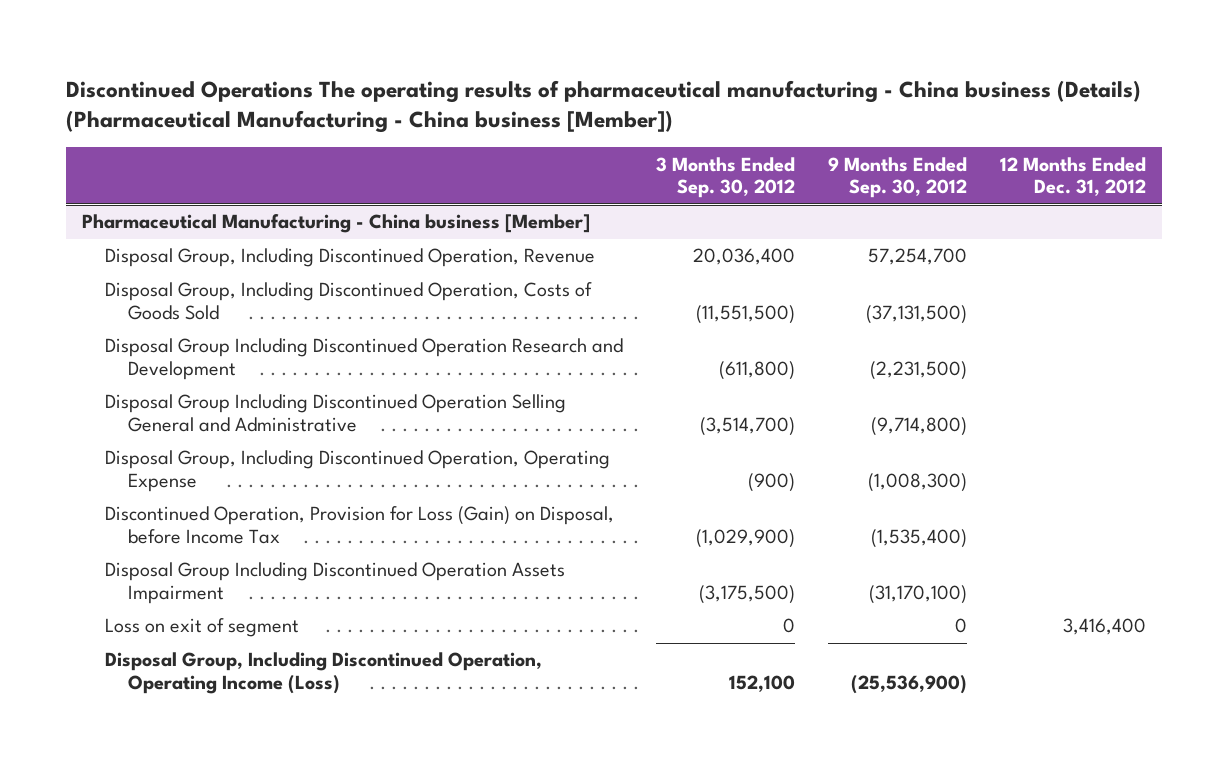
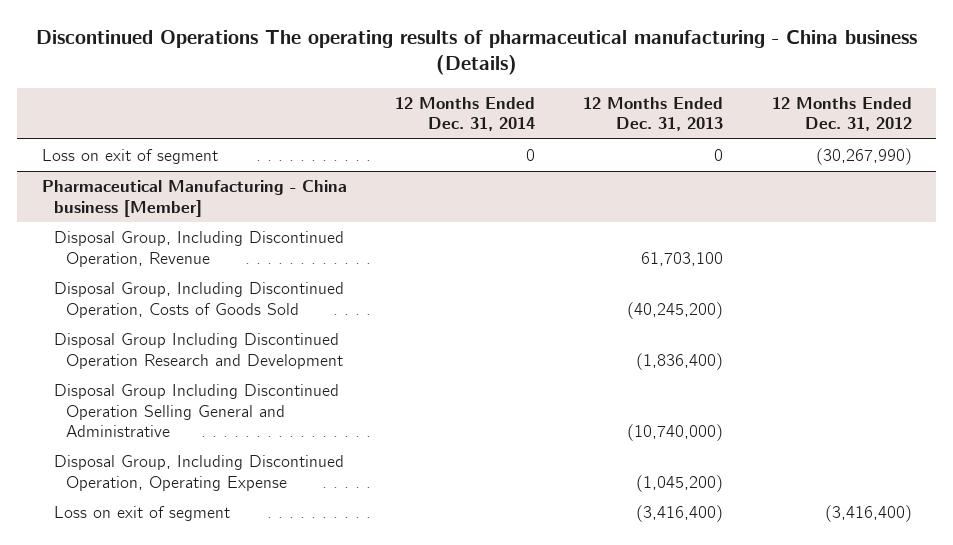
- Discontinued Operations The operating results of pharmaceutical manufacturing - China business (Details) (Pharmaceutical Manufacturing - China business [Member])
+ Discontinued Operations The operating results of pharmaceutical manufacturing - China business (Details)
- | 3 Months Ended Sep. 30, 2012 | 9 Months Ended Sep. 30, 2012 | 12 Months Ended Dec. 31, 2012
+ | 12 Months Ended Dec. 31, 2014 | 12 Months Ended Dec. 31, 2013 | 12 Months Ended Dec. 31, 2012
+ Loss on exit of segment | 0 | 0 | (30,267,990)
@ Pharmaceutical Manufacturing - China business [Member]
- Discontinued Operation, Provision for Loss (Gain) on Disposal, before Income Tax | (1,029,900) | (1,535,400) |
- Disposal Group Including Discontinued Operation Assets Impairment | (3,175,500) | (31,170,100) |
- Loss on exit of segment | 0 | 0 | 3,416,400
- Disposal Group, Including Discontinued Operation, Operating Income (Loss) | 152,100 | (25,536,900) |
+ Loss on exit of segment | | (3,416,400) | (3,416,400)

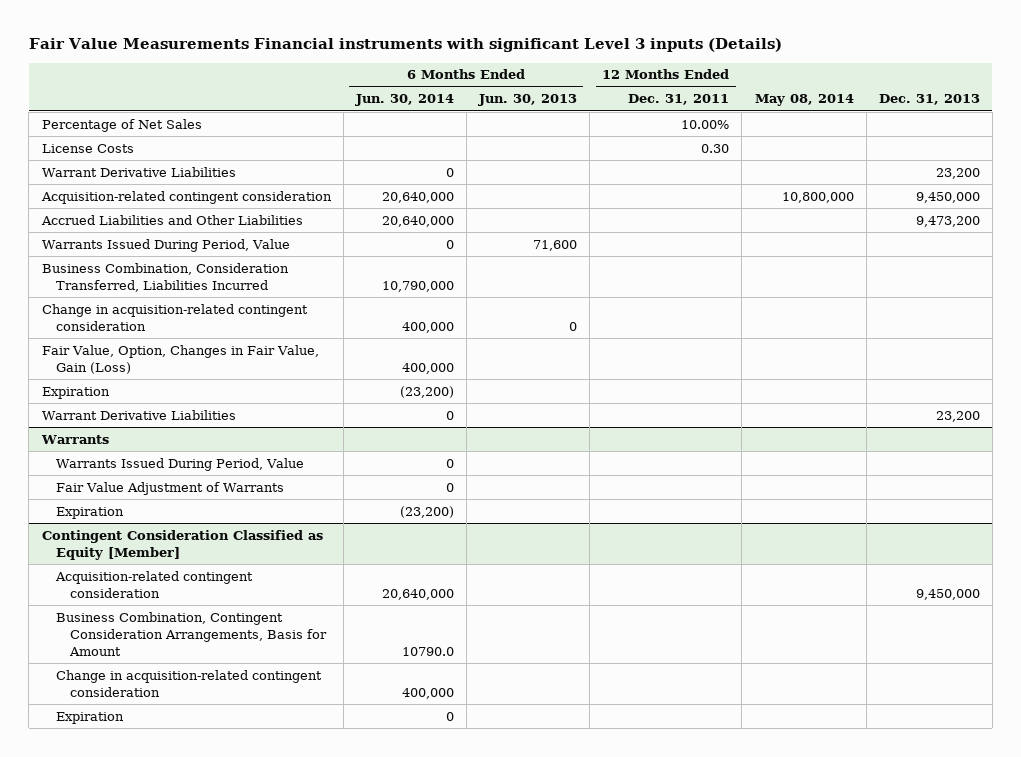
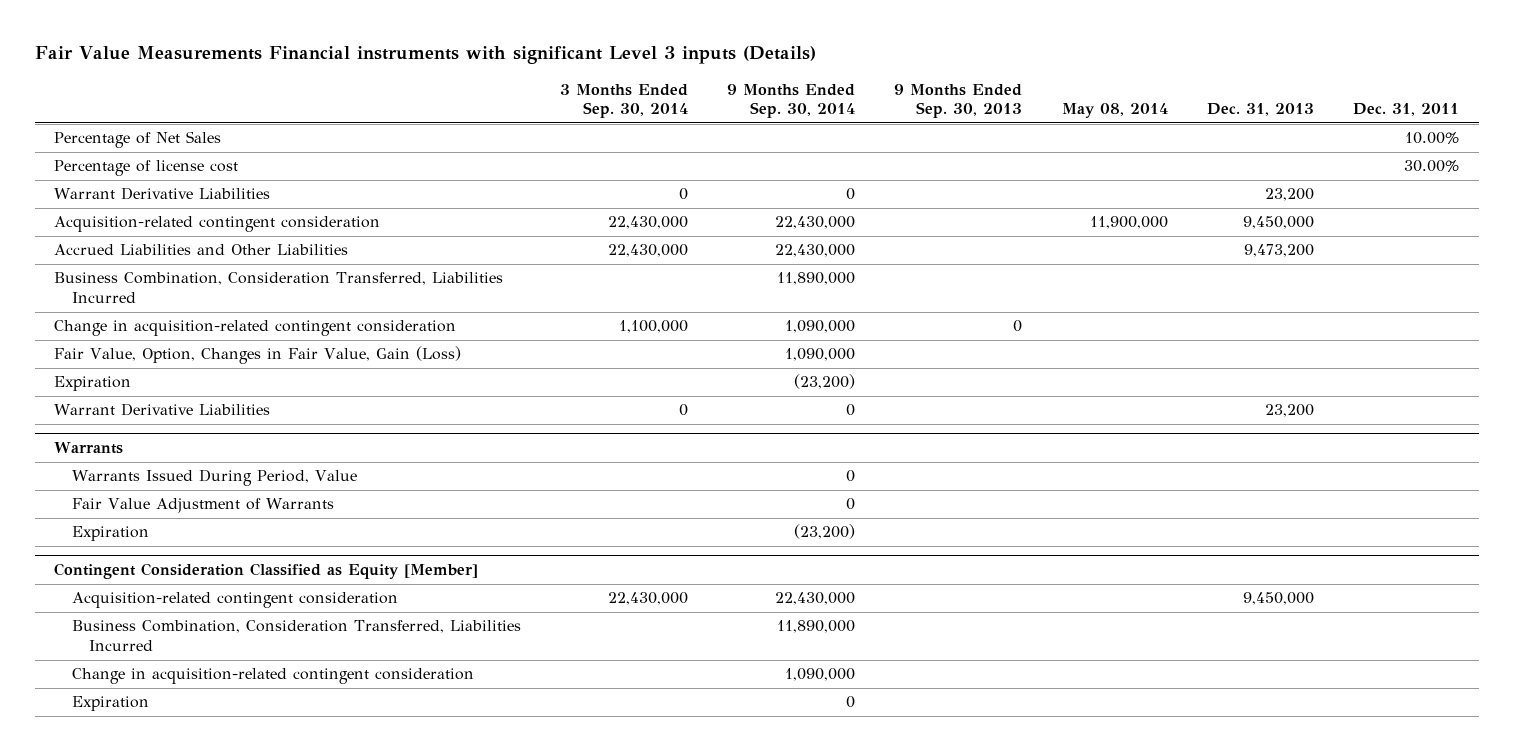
- | 6 Months Ended Jun. 30, 2014 | 6 Months Ended Jun. 30, 2013 | 12 Months Ended Dec. 31, 2011 | May 08, 2014 | Dec. 31, 2013
+ | 3 Months Ended Sep. 30, 2014 | 9 Months Ended Sep. 30, 2014 | 9 Months Ended Sep. 30, 2013 | May 08, 2014 | Dec. 31, 2013 | Dec. 31, 2011
- License Costs | | | 0.30 | |
+ Percentage of license cost | | | | | | 30.00%
- Acquisition-related contingent consideration | 20,640,000 | | | 10,800,000 | 9,450,000
+ Acquisition-related contingent consideration | 22,430,000 | 22,430,000 | | 11,900,000 | 9,450,000 |
- Warrants Issued During Period, Value | 0 | 71,600 | | |
@ Contingent Consideration Classified as Equity [Member]
- Business Combination, Contingent Consideration Arrangements, Basis for Amount | 10790.0 | | | |
+ Business Combination, Consideration Transferred, Liabilities Incurred | | 11,890,000 | | | |

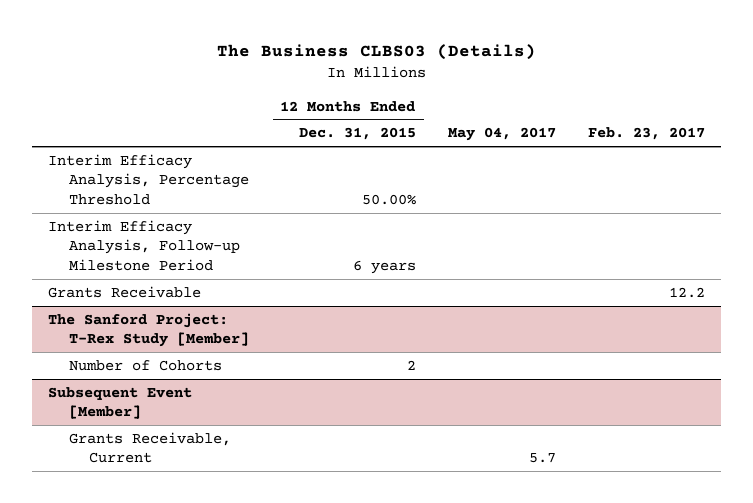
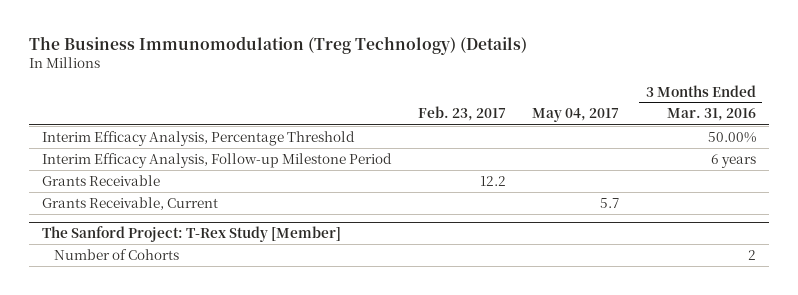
- The Business CLBS03 (Details)
+ The Business Immunomodulation (Treg Technology) (Details)
- | 12 Months Ended Dec. 31, 2015 | May 04, 2017 | Feb. 23, 2017
+ | Feb. 23, 2017 | May 04, 2017 | 3 Months Ended Mar. 31, 2016
+ Grants Receivable, Current | | 5.7 |
- Subsequent Event [Member]
- Grants Receivable, Current | | 5.7 |

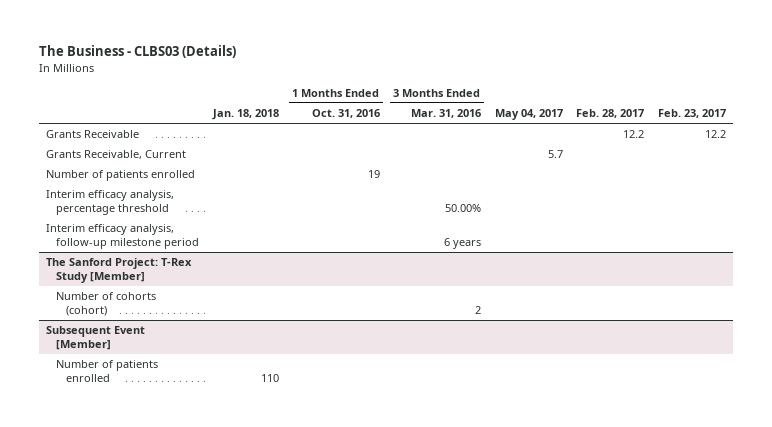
- The Business Immunomodulation (Treg Technology) (Details)
+ The Business - CLBS03 (Details)
- | Feb. 23, 2017 | May 04, 2017 | 3 Months Ended Mar. 31, 2016
+ | Jan. 18, 2018 | 1 Months Ended Oct. 31, 2016 | 3 Months Ended Mar. 31, 2016 | May 04, 2017 | Feb. 28, 2017 | Feb. 23, 2017
- Interim Efficacy Analysis, Percentage Threshold | | | 50.00%
- Interim Efficacy Analysis, Follow-up Milestone Period | | | 6 years
+ Number of patients enrolled | | 19 | | | |
+ Interim efficacy analysis, percentage threshold | | | 50.00% | | |
+ Interim efficacy analysis, follow-up milestone period | | | 6 years | | |
@ The Sanford Project: T-Rex Study [Member]
- Number of Cohorts | | | 2
+ Number of cohorts (cohort) | | | 2 | | |
+ Subsequent Event [Member]
+ Number of patients enrolled | 110 | | | | |

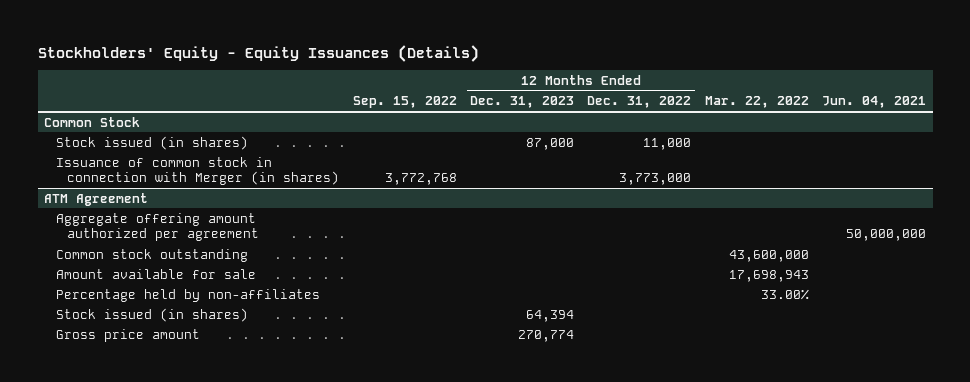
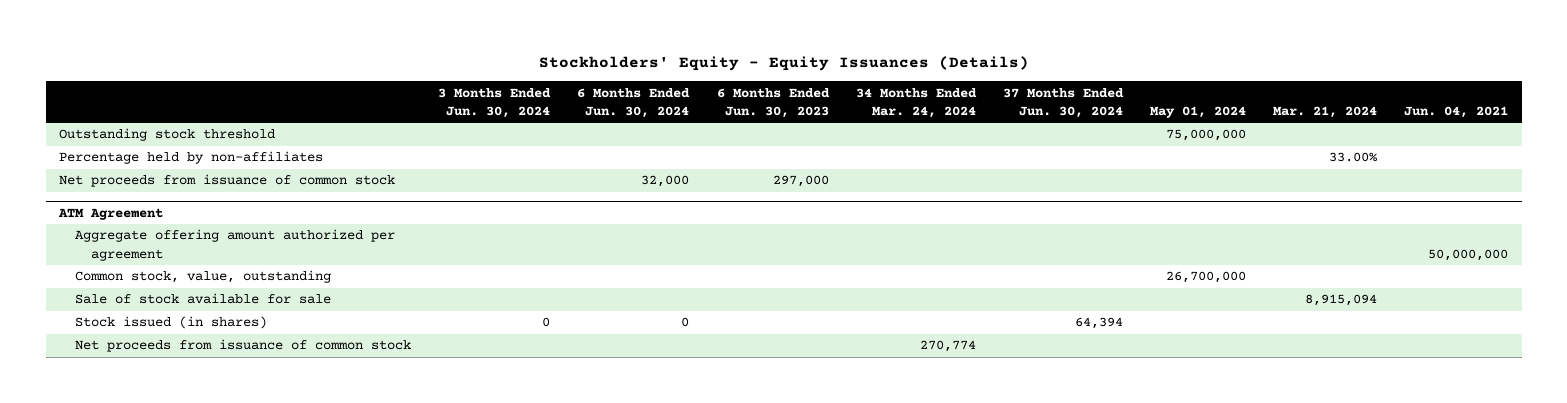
- | Sep. 15, 2022 | 12 Months Ended Dec. 31, 2023 | 12 Months Ended Dec. 31, 2022 | Mar. 22, 2022 | Jun. 04, 2021
+ | 3 Months Ended Jun. 30, 2024 | 6 Months Ended Jun. 30, 2024 | 6 Months Ended Jun. 30, 2023 | 34 Months Ended Mar. 24, 2024 | 37 Months Ended Jun. 30, 2024 | May 01, 2024 | Mar. 21, 2024 | Jun. 04, 2021
- Common Stock
- Stock issued (in shares) | | 87,000 | 11,000 | |
- Issuance of common stock in connection with Merger (in shares) | 3,772,768 | | 3,773,000 | |
+ Outstanding stock threshold | | | | | | 75,000,000 | |
+ Percentage held by non-affiliates | | | | | | | 33.00% |
+ Net proceeds from issuance of common stock | | 32,000 | 297,000 | | | | |
@ ATM Agreement
- Common stock outstanding | | | | 43,600,000 |
- Amount available for sale | | | | 17,698,943 |
- Percentage held by non-affiliates | | | | 33.00% |
+ Common stock, value, outstanding | | | | | | 26,700,000 | |
+ Sale of stock available for sale | | | | | | | 8,915,094 |
- Gross price amount | | 270,774 | | |
+ Net proceeds from issuance of common stock | | | | 270,774 | | | |

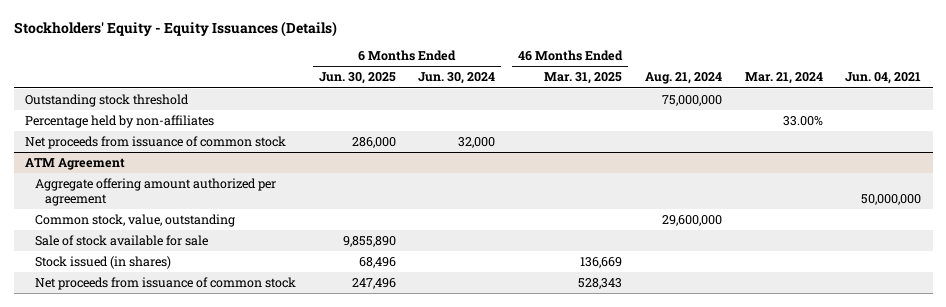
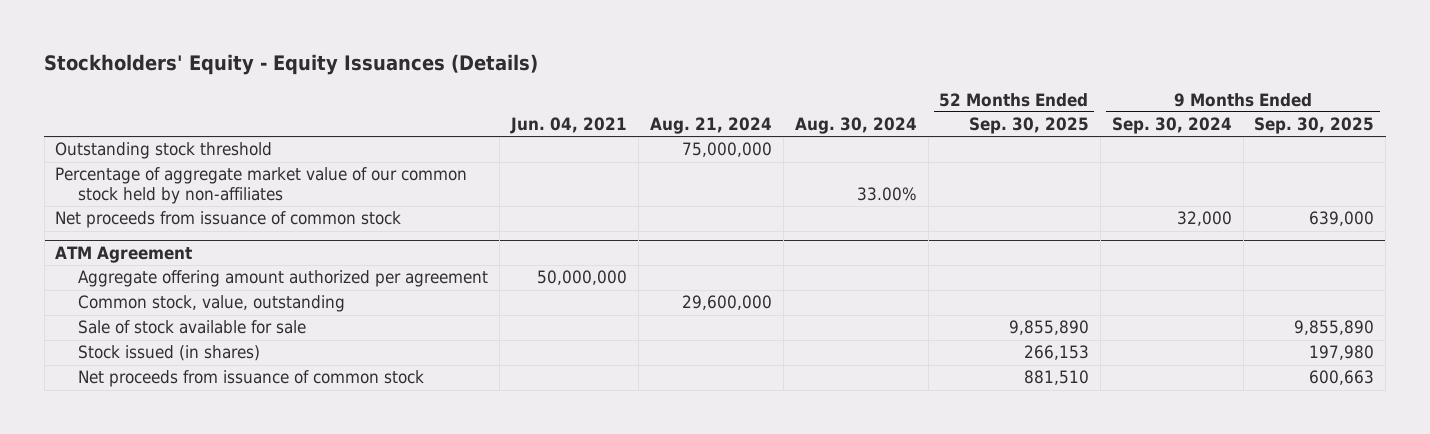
- | 6 Months Ended Jun. 30, 2025 | 6 Months Ended Jun. 30, 2024 | 46 Months Ended Mar. 31, 2025 | Aug. 21, 2024 | Mar. 21, 2024 | Jun. 04, 2021
+ | Jun. 04, 2021 | Aug. 21, 2024 | Aug. 30, 2024 | 52 Months Ended Sep. 30, 2025 | 9 Months Ended Sep. 30, 2024 | 9 Months Ended Sep. 30, 2025
- Percentage held by non-affiliates | | | | | 33.00% |
+ Percentage of aggregate market value of our common stock held by non-affiliates | | | 33.00% | | |

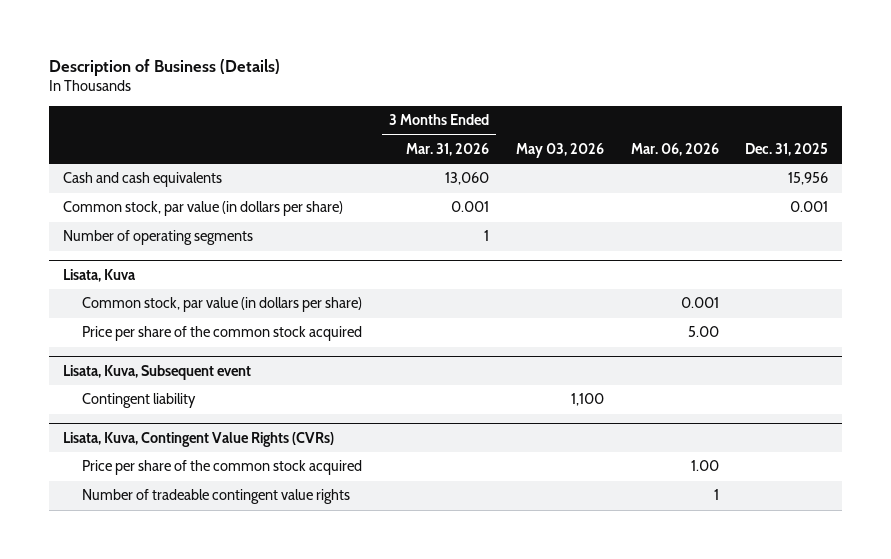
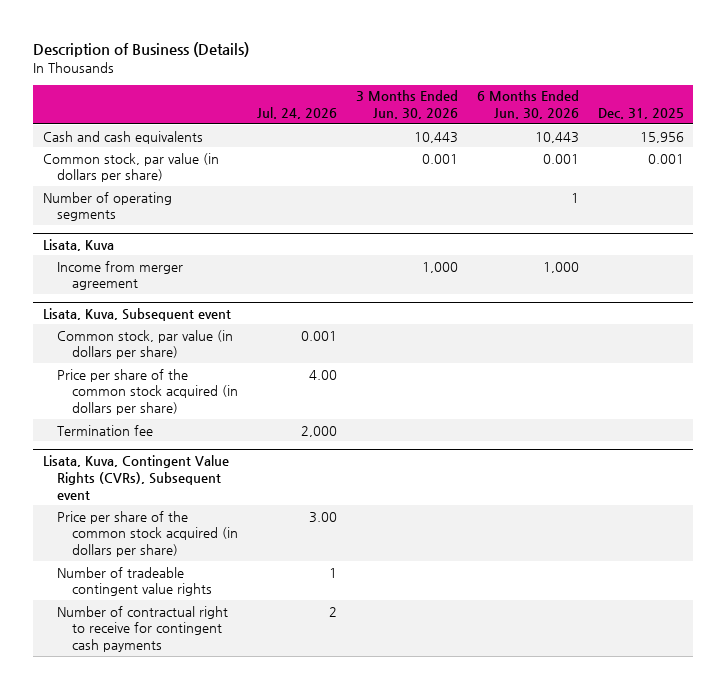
- | 3 Months Ended Mar. 31, 2026 | May 03, 2026 | Mar. 06, 2026 | Dec. 31, 2025
+ | Jul. 24, 2026 | 3 Months Ended Jun. 30, 2026 | 6 Months Ended Jun. 30, 2026 | Dec. 31, 2025
@ Lisata, Kuva
- Common stock, par value (in dollars per share) | | | 0.001 |
- Price per share of the common stock acquired | | | 5.00 |
+ Income from merger agreement | | 1,000 | 1,000 |
@ Lisata, Kuva, Subsequent event
- Contingent liability | | 1,100 | |
- Lisata, Kuva, Contingent Value Rights (CVRs)
- Price per share of the common stock acquired | | | 1.00 |
@ Lisata, Kuva, Subsequent event
+ Common stock, par value (in dollars per share) | 0.001 | | |
+ Price per share of the common stock acquired (in dollars per share) | 4.00 | | |
+ Termination fee | 2,000 | | |
+ Lisata, Kuva, Contingent Value Rights (CVRs), Subsequent event
+ Price per share of the common stock acquired (in dollars per share) | 3.00 | | |
+ Number of contractual right to receive for contingent cash payments | 2 | | |

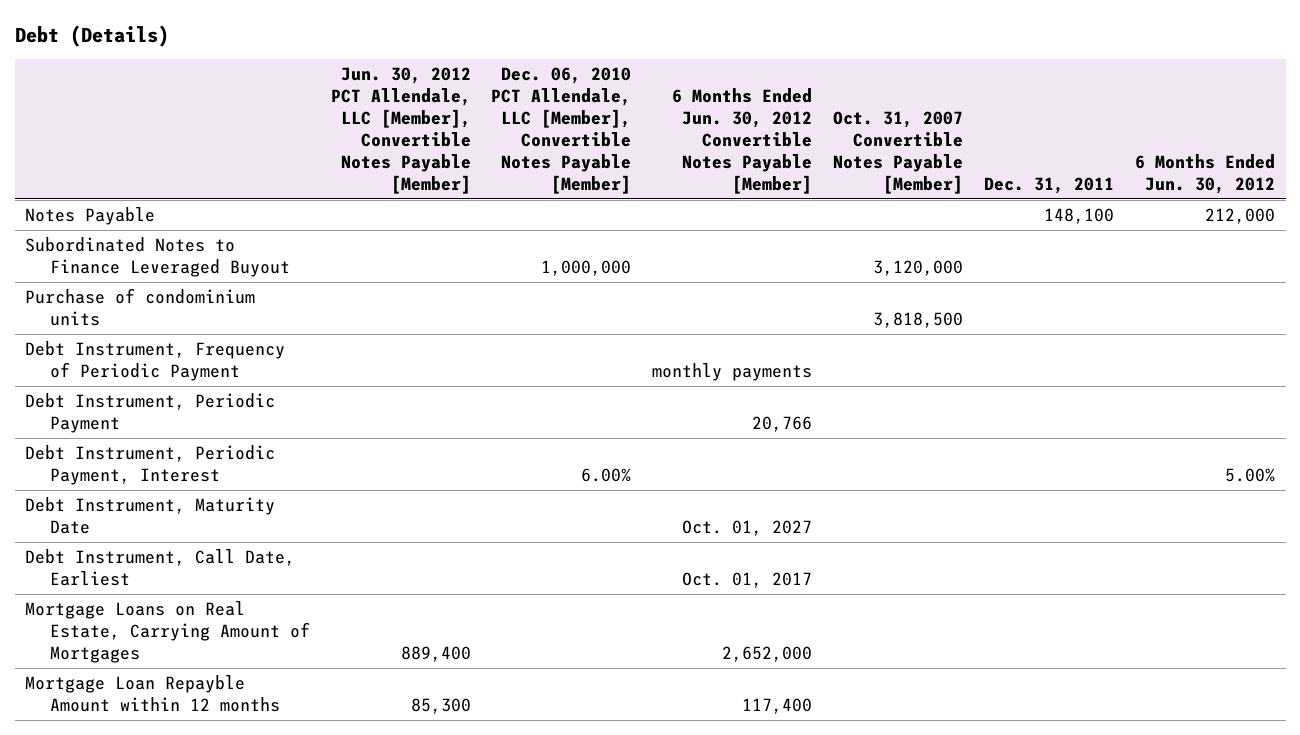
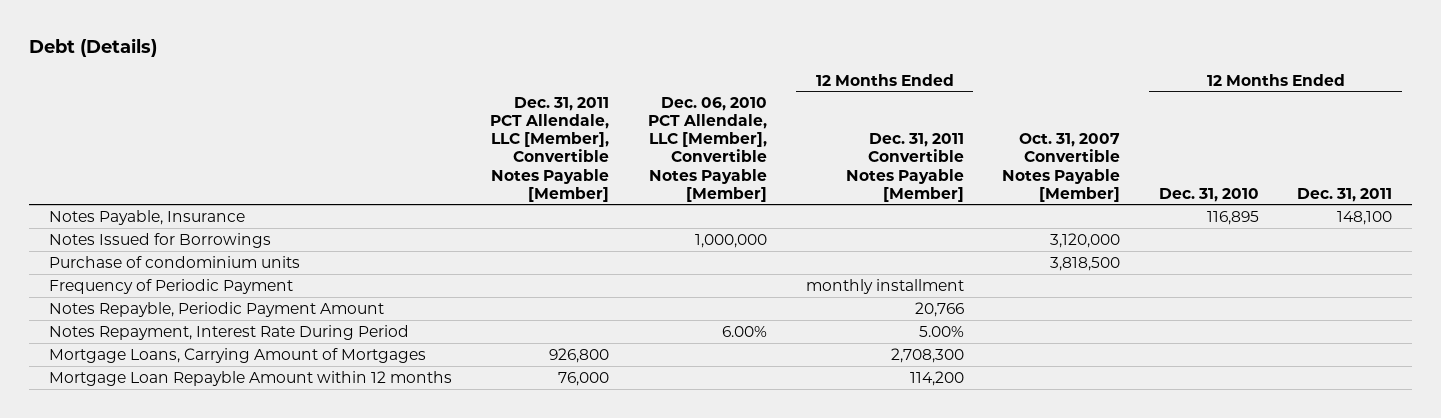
- | Jun. 30, 2012 PCT Allendale, LLC [Member], Convertible Notes Payable [Member] | Dec. 06, 2010 PCT Allendale, LLC [Member], Convertible Notes Payable [Member] | 6 Months Ended Jun. 30, 2012 Convertible Notes Payable [Member] | Oct. 31, 2007 Convertible Notes Payable [Member] | Dec. 31, 2011 | 6 Months Ended Jun. 30, 2012
+ | Dec. 31, 2011 PCT Allendale, LLC [Member], Convertible Notes Payable [Member] | Dec. 06, 2010 PCT Allendale, LLC [Member], Convertible Notes Payable [Member] | 12 Months Ended Dec. 31, 2011 Convertible Notes Payable [Member] | Oct. 31, 2007 Convertible Notes Payable [Member] | 12 Months Ended Dec. 31, 2010 | 12 Months Ended Dec. 31, 2011
- Notes Payable | | | | | 148,100 | 212,000
- Subordinated Notes to Finance Leveraged Buyout | | 1,000,000 | | 3,120,000 | |
+ Notes Payable, Insurance | | | | | 116,895 | 148,100
+ Notes Issued for Borrowings | | 1,000,000 | | 3,120,000 | |
- Debt Instrument, Frequency of Periodic Payment | | | monthly payments | | |
- Debt Instrument, Periodic Payment | | | 20,766 | | |
- Debt Instrument, Periodic Payment, Interest | | 6.00% | | | | 5.00%
- Debt Instrument, Maturity Date | | | Oct. 01, 2027 | | |
- Debt Instrument, Call Date, Earliest | | | Oct. 01, 2017 | | |
- Mortgage Loans on Real Estate, Carrying Amount of Mortgages | 889,400 | | 2,652,000 | | |
+ Frequency of Periodic Payment | | | monthly installment | | |
+ Notes Repayble, Periodic Payment Amount | | | 20,766 | | |
+ Notes Repayment, Interest Rate During Period | | 6.00% | 5.00% | | |
+ Mortgage Loans, Carrying Amount of Mortgages | 926,800 | | 2,708,300 | | |

